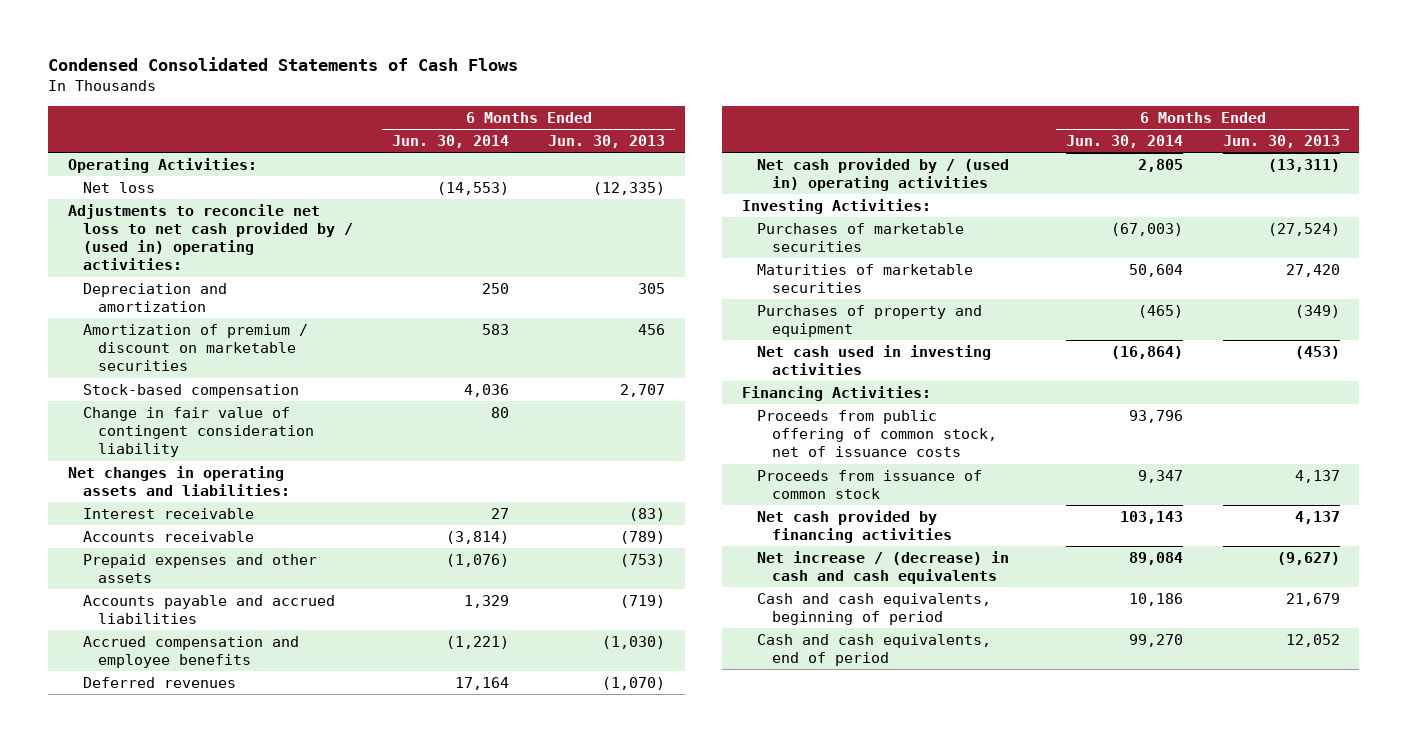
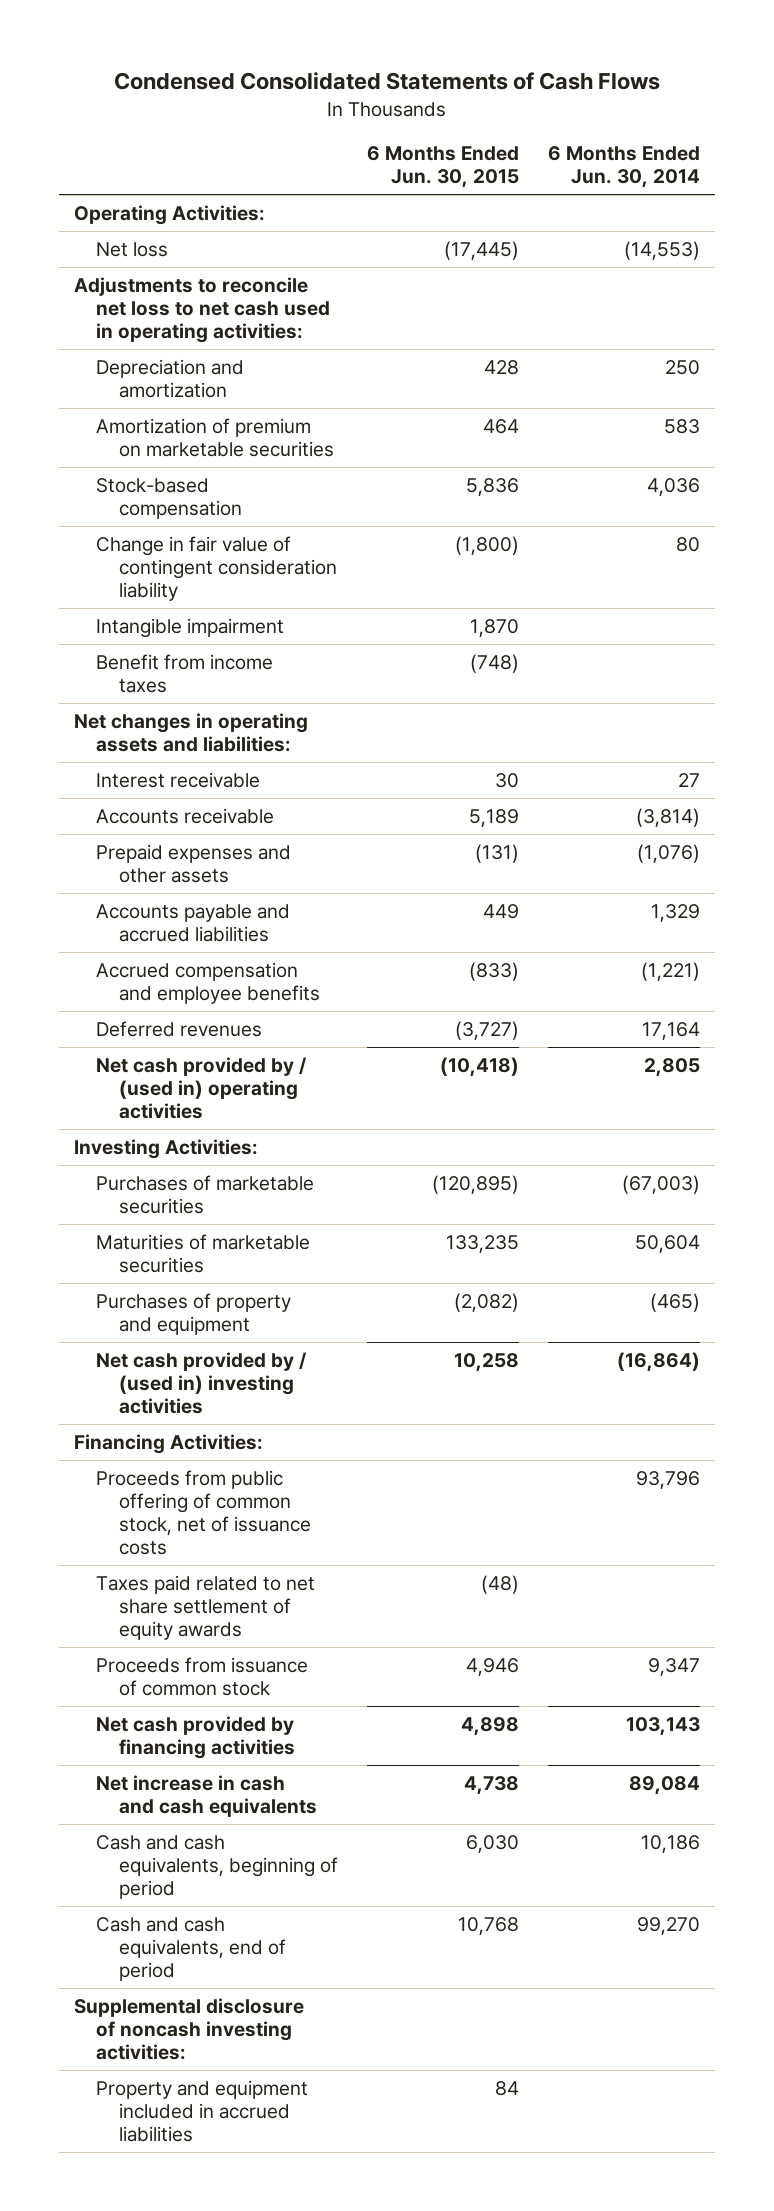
- | 6 Months Ended Jun. 30, 2014 | 6 Months Ended Jun. 30, 2013
+ | 6 Months Ended Jun. 30, 2015 | 6 Months Ended Jun. 30, 2014
- Adjustments to reconcile net loss to net cash provided by / (used in) operating activities:
+ Adjustments to reconcile net loss to net cash used in operating activities:
- Amortization of premium / discount on marketable securities | 583 | 456
+ Amortization of premium on marketable securities | 464 | 583
+ Intangible impairment | 1,870 |
+ Benefit from income taxes | (748) |
- Net cash used in investing activities | (16,864) | (453)
+ Net cash provided by / (used in) investing activities | 10,258 | (16,864)
+ Taxes paid related to net share settlement of equity awards | (48) |
- Net increase / (decrease) in cash and cash equivalents | 89,084 | (9,627)
+ Net increase in cash and cash equivalents | 4,738 | 89,084
+ Supplemental disclosure of noncash investing activities:
+ Property and equipment included in accrued liabilities | 84 |

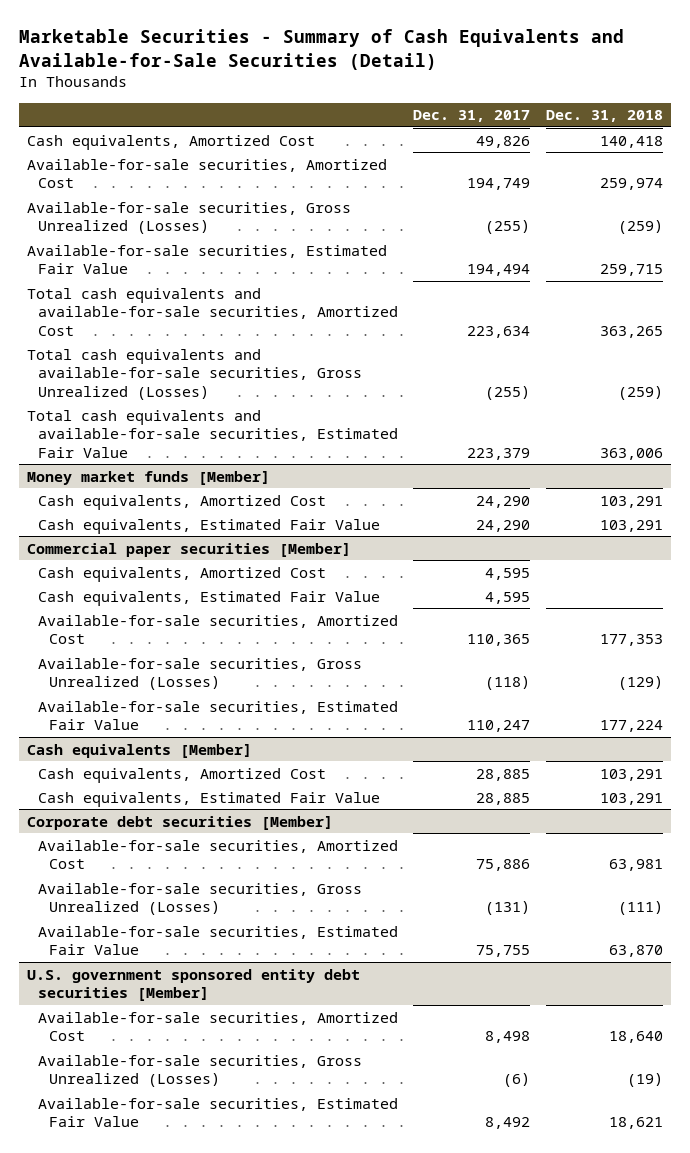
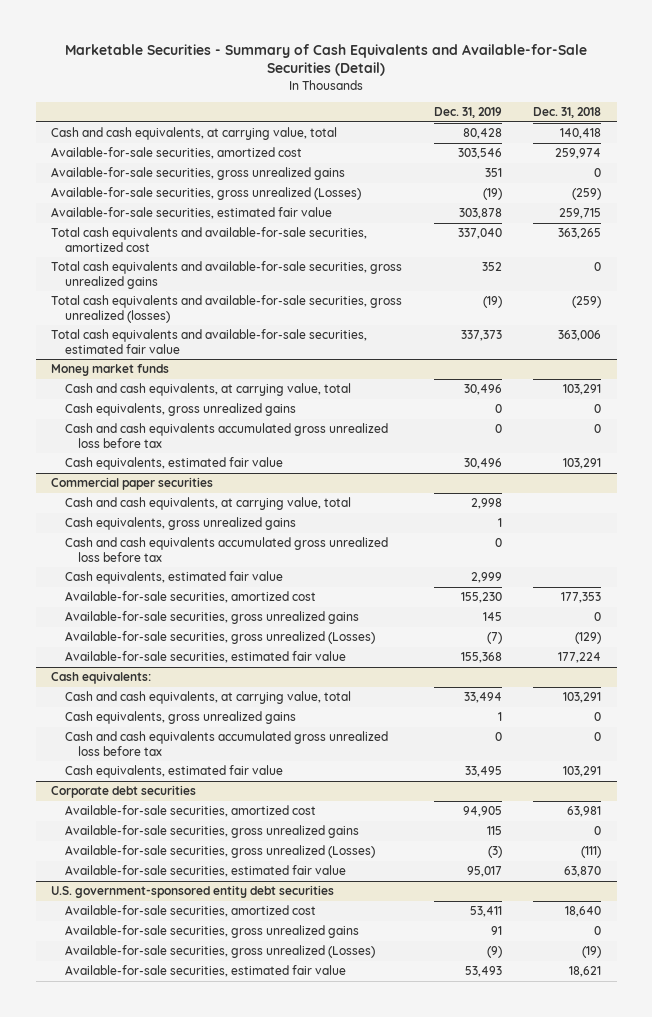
- | Dec. 31, 2017 | Dec. 31, 2018
+ | Dec. 31, 2019 | Dec. 31, 2018
- Cash equivalents, Amortized Cost | 49,826 | 140,418
- Available-for-sale securities, Amortized Cost | 194,749 | 259,974
- Available-for-sale securities, Gross Unrealized (Losses) | (255) | (259)
- Available-for-sale securities, Estimated Fair Value | 194,494 | 259,715
- Total cash equivalents and available-for-sale securities, Amortized Cost | 223,634 | 363,265
- Total cash equivalents and available-for-sale securities, Gross Unrealized (Losses) | (255) | (259)
- Total cash equivalents and available-for-sale securities, Estimated Fair Value | 223,379 | 363,006
- Money market funds [Member]
- Cash equivalents, Amortized Cost | 24,290 | 103,291
- Cash equivalents, Estimated Fair Value | 24,290 | 103,291
- Commercial paper securities [Member]
- Cash equivalents, Amortized Cost | 4,595 |
- Cash equivalents, Estimated Fair Value | 4,595 |
- Available-for-sale securities, Amortized Cost | 110,365 | 177,353
- Available-for-sale securities, Gross Unrealized (Losses) | (118) | (129)
- Available-for-sale securities, Estimated Fair Value | 110,247 | 177,224
- Cash equivalents [Member]
- Cash equivalents, Amortized Cost | 28,885 | 103,291
- Cash equivalents, Estimated Fair Value | 28,885 | 103,291
- Corporate debt securities [Member]
- Available-for-sale securities, Amortized Cost | 75,886 | 63,981
- Available-for-sale securities, Gross Unrealized (Losses) | (131) | (111)
- Available-for-sale securities, Estimated Fair Value | 75,755 | 63,870
- U.S. government sponsored entity debt securities [Member]
- Available-for-sale securities, Amortized Cost | 8,498 | 18,640
- Available-for-sale securities, Gross Unrealized (Losses) | (6) | (19)
- Available-for-sale securities, Estimated Fair Value | 8,492 | 18,621
+ Cash and cash equivalents, at carrying value, total | 80,428 | 140,418
+ Available-for-sale securities, amortized cost | 303,546 | 259,974
+ Available-for-sale securities, gross unrealized gains | 351 | 0
+ Available-for-sale securities, gross unrealized (Losses) | (19) | (259)
+ Available-for-sale securities, estimated fair value | 303,878 | 259,715
+ Total cash equivalents and available-for-sale securities, amortized cost | 337,040 | 363,265
+ Total cash equivalents and available-for-sale securities, gross unrealized gains | 352 | 0
+ Total cash equivalents and available-for-sale securities, gross unrealized (losses) | (19) | (259)
+ Total cash equivalents and available-for-sale securities, estimated fair value | 337,373 | 363,006
+ Money market funds
+ Cash and cash equivalents, at carrying value, total | 30,496 | 103,291
+ Cash equivalents, gross unrealized gains | 0 | 0
+ Cash and cash equivalents accumulated gross unrealized loss before tax | 0 | 0
+ Cash equivalents, estimated fair value | 30,496 | 103,291
+ Commercial paper securities
+ Cash and cash equivalents, at carrying value, total | 2,998 |
+ Cash equivalents, gross unrealized gains | 1 |
+ Cash and cash equivalents accumulated gross unrealized loss before tax | 0 |
+ Cash equivalents, estimated fair value | 2,999 |
+ Available-for-sale securities, amortized cost | 155,230 | 177,353
+ Available-for-sale securities, gross unrealized gains | 145 | 0
+ Available-for-sale securities, gross unrealized (Losses) | (7) | (129)
+ Available-for-sale securities, estimated fair value | 155,368 | 177,224
+ Cash equivalents:
+ Cash and cash equivalents, at carrying value, total | 33,494 | 103,291
+ Cash equivalents, gross unrealized gains | 1 | 0
+ Cash and cash equivalents accumulated gross unrealized loss before tax | 0 | 0
+ Cash equivalents, estimated fair value | 33,495 | 103,291
+ Corporate debt securities
+ Available-for-sale securities, amortized cost | 94,905 | 63,981
+ Available-for-sale securities, gross unrealized gains | 115 | 0
+ Available-for-sale securities, gross unrealized (Losses) | (3) | (111)
+ Available-for-sale securities, estimated fair value | 95,017 | 63,870
+ U.S. government-sponsored entity debt securities
+ Available-for-sale securities, amortized cost | 53,411 | 18,640
+ Available-for-sale securities, gross unrealized gains | 91 | 0
+ Available-for-sale securities, gross unrealized (Losses) | (9) | (19)
+ Available-for-sale securities, estimated fair value | 53,493 | 18,621

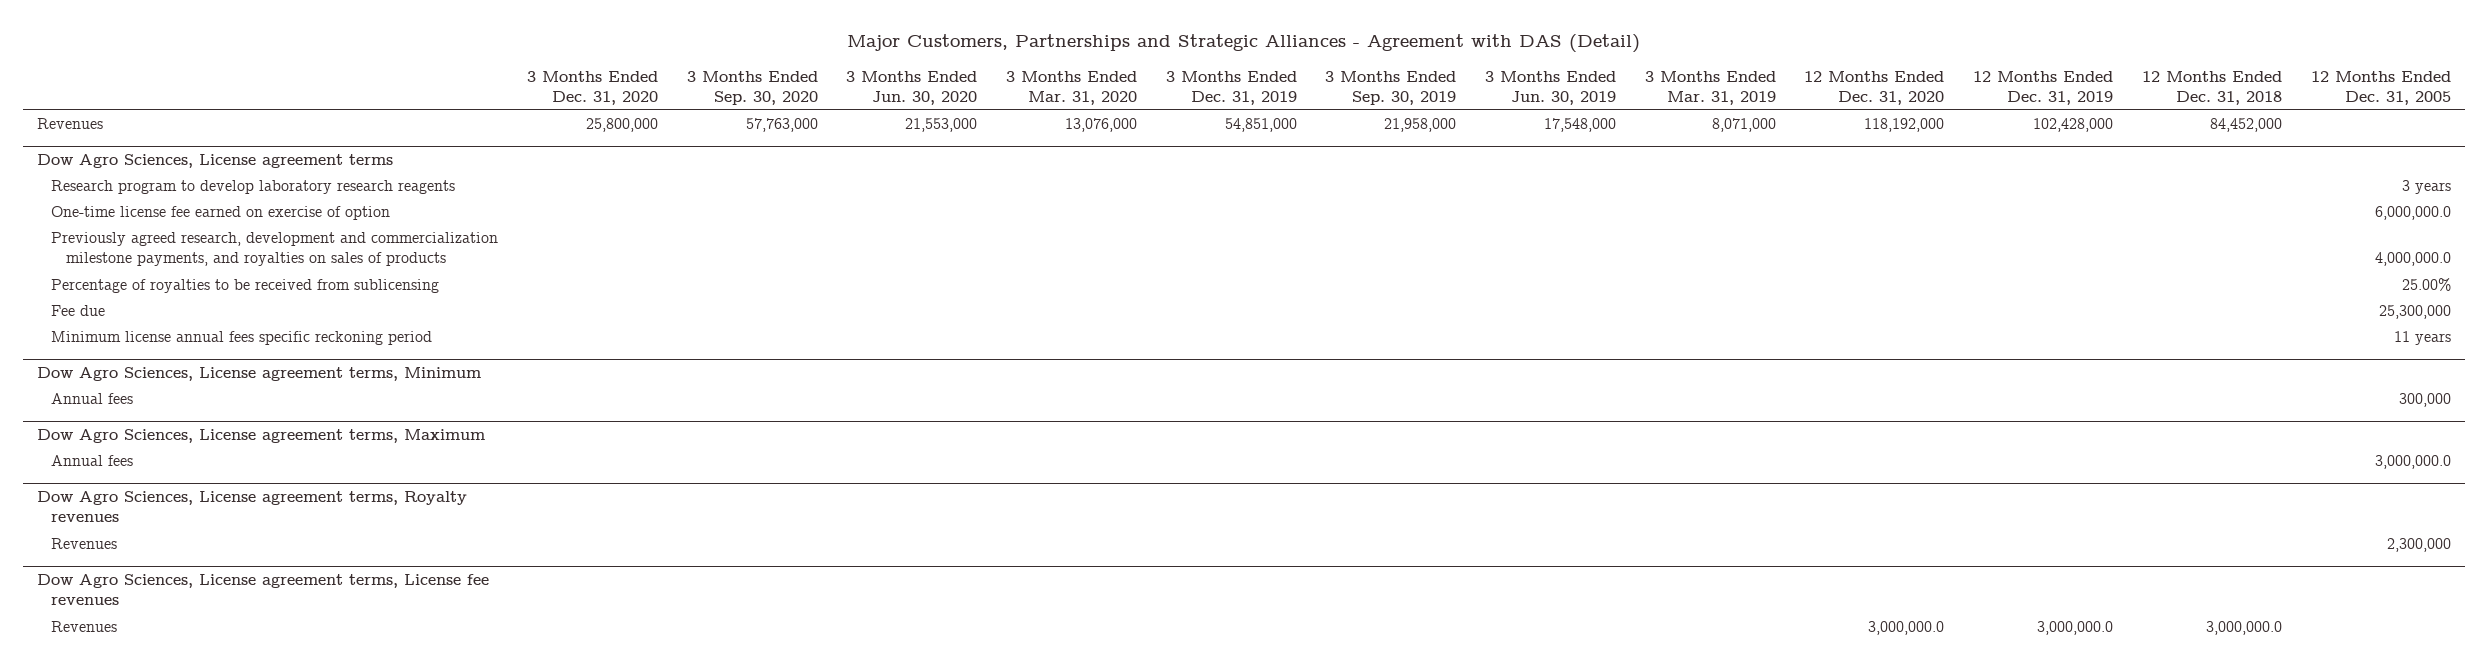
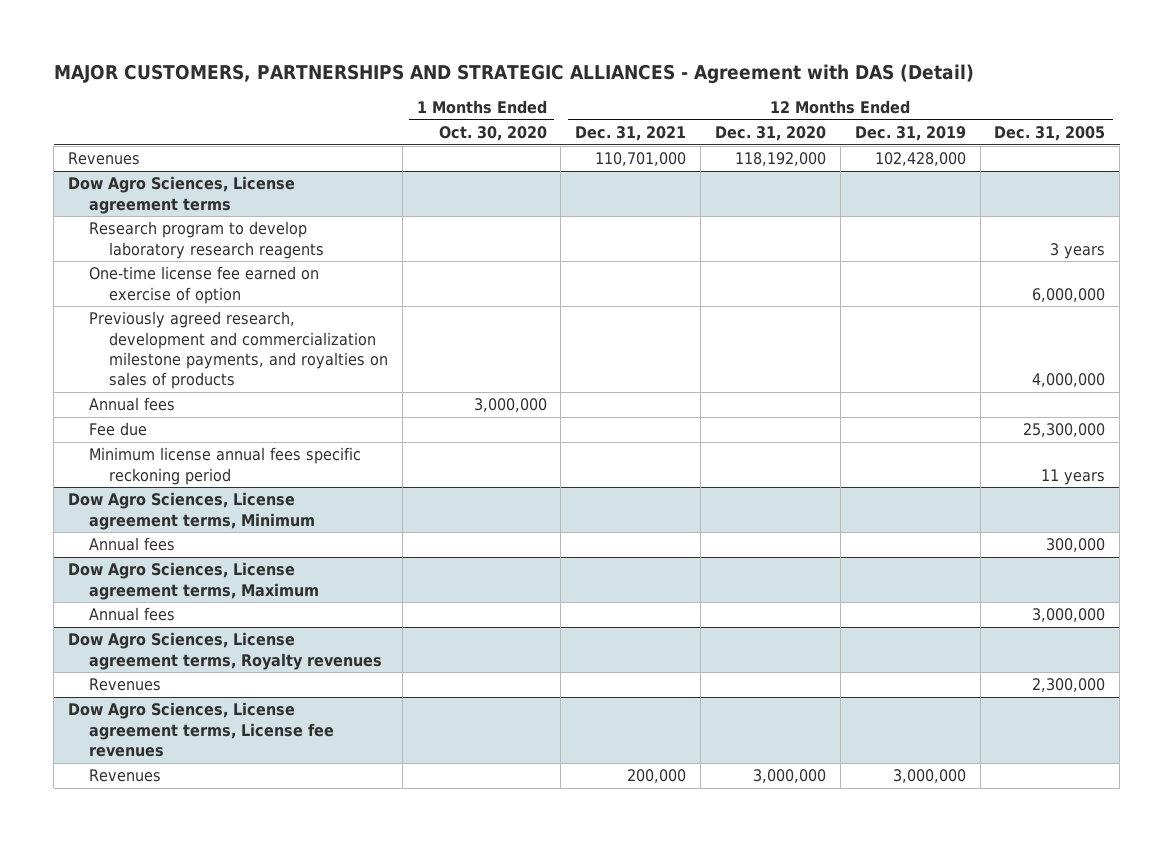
- Major Customers, Partnerships and Strategic Alliances - Agreement with DAS (Detail)
+ MAJOR CUSTOMERS, PARTNERSHIPS AND STRATEGIC ALLIANCES - Agreement with DAS (Detail)
- | 3 Months Ended Dec. 31, 2020 | 3 Months Ended Sep. 30, 2020 | 3 Months Ended Jun. 30, 2020 | 3 Months Ended Mar. 31, 2020 | 3 Months Ended Dec. 31, 2019 | 3 Months Ended Sep. 30, 2019 | 3 Months Ended Jun. 30, 2019 | 3 Months Ended Mar. 31, 2019 | 12 Months Ended Dec. 31, 2020 | 12 Months Ended Dec. 31, 2019 | 12 Months Ended Dec. 31, 2018 | 12 Months Ended Dec. 31, 2005
+ | 1 Months Ended Oct. 30, 2020 | 12 Months Ended Dec. 31, 2021 | 12 Months Ended Dec. 31, 2020 | 12 Months Ended Dec. 31, 2019 | 12 Months Ended Dec. 31, 2005
@ Dow Agro Sciences, License agreement terms
- One-time license fee earned on exercise of option | | | | | | | | | | | | 6,000,000.0
- Previously agreed research, development and commercialization milestone payments, and royalties on sales of products | | | | | | | | | | | | 4,000,000.0
- Percentage of royalties to be received from sublicensing | | | | | | | | | | | | 25.00%
+ One-time license fee earned on exercise of option | | | | | 6,000,000
+ Previously agreed research, development and commercialization milestone payments, and royalties on sales of products | | | | | 4,000,000
+ Annual fees | 3,000,000 | | | |
@ Dow Agro Sciences, License agreement terms, Maximum
- Annual fees | | | | | | | | | | | | 3,000,000.0
+ Annual fees | | | | | 3,000,000
@ Dow Agro Sciences, License agreement terms, License fee revenues
- Revenues | | | | | | | | | 3,000,000.0 | 3,000,000.0 | 3,000,000.0 |
+ Revenues | | 200,000 | 3,000,000 | 3,000,000 |

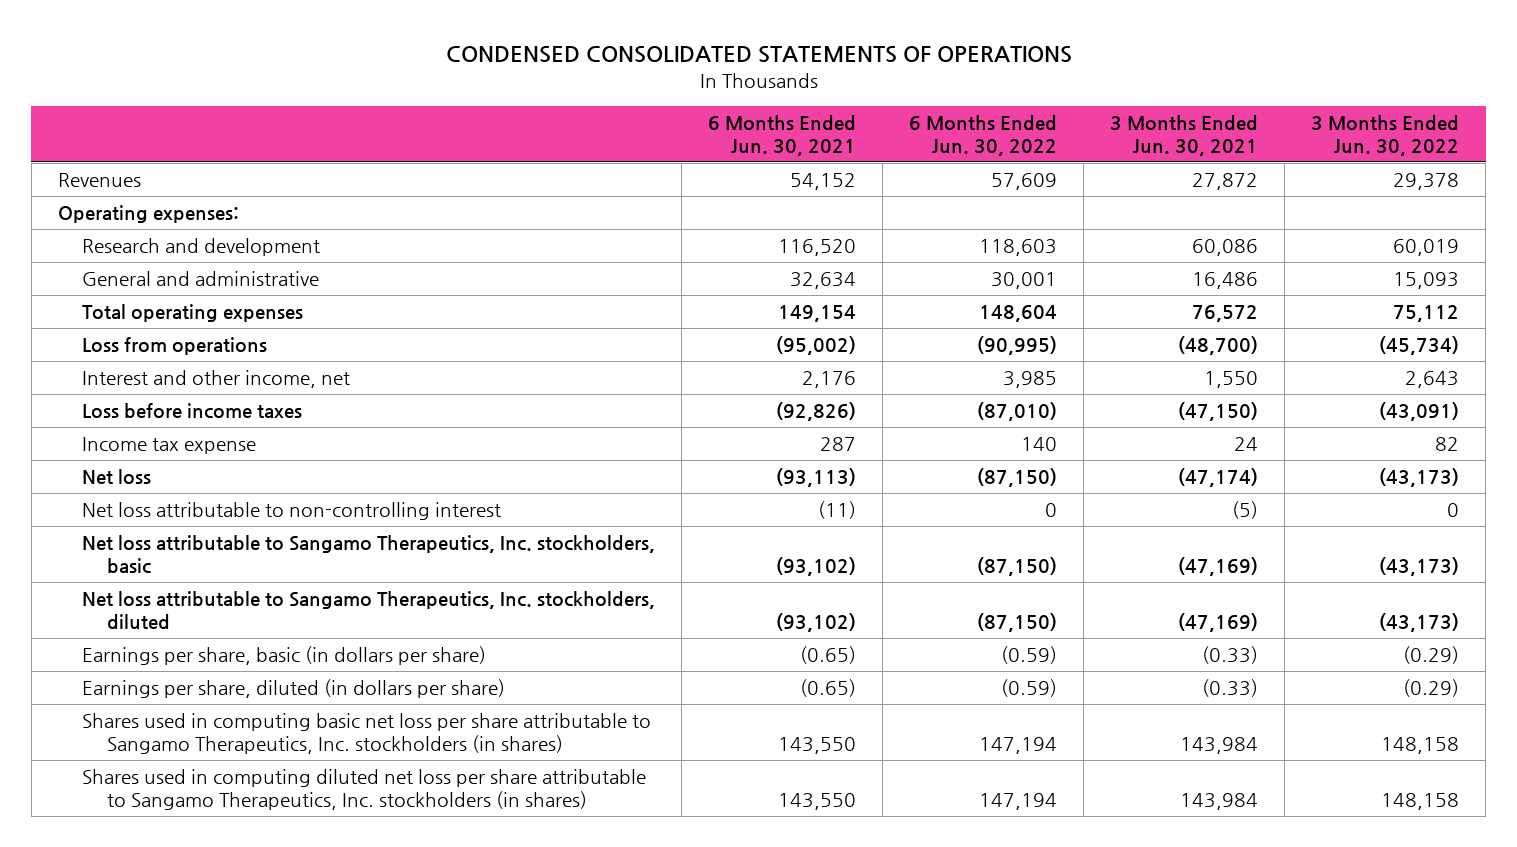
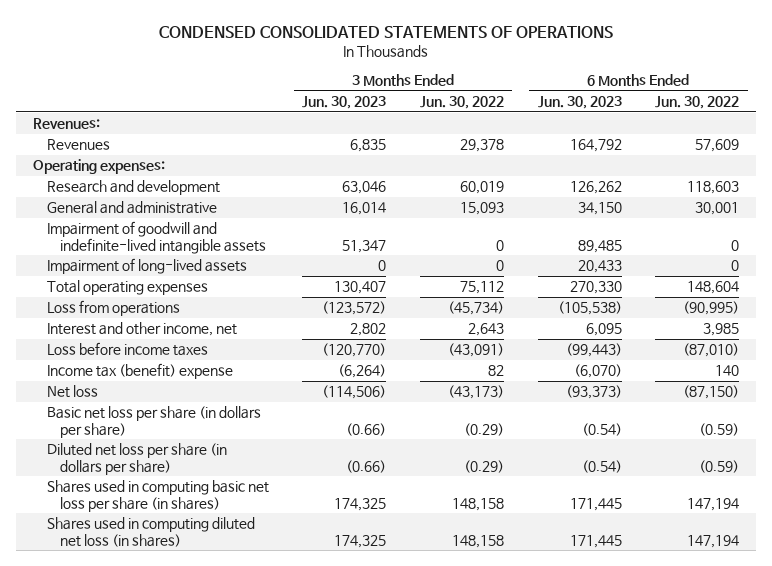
- | 6 Months Ended Jun. 30, 2021 | 6 Months Ended Jun. 30, 2022 | 3 Months Ended Jun. 30, 2021 | 3 Months Ended Jun. 30, 2022
+ | 3 Months Ended Jun. 30, 2023 | 3 Months Ended Jun. 30, 2022 | 6 Months Ended Jun. 30, 2023 | 6 Months Ended Jun. 30, 2022
+ Revenues:
+ Impairment of goodwill and indefinite-lived intangible assets | 51,347 | 0 | 89,485 | 0
+ Impairment of long-lived assets | 0 | 0 | 20,433 | 0
- Income tax expense | 287 | 140 | 24 | 82
+ Income tax (benefit) expense | (6,264) | 82 | (6,070) | 140
- Net loss attributable to non-controlling interest | (11) | 0 | (5) | 0
- Net loss attributable to Sangamo Therapeutics, Inc. stockholders, basic | (93,102) | (87,150) | (47,169) | (43,173)
- Net loss attributable to Sangamo Therapeutics, Inc. stockholders, diluted | (93,102) | (87,150) | (47,169) | (43,173)
- Earnings per share, basic (in dollars per share) | (0.65) | (0.59) | (0.33) | (0.29)
- Earnings per share, diluted (in dollars per share) | (0.65) | (0.59) | (0.33) | (0.29)
- Shares used in computing basic net loss per share attributable to Sangamo Therapeutics, Inc. stockholders (in shares) | 143,550 | 147,194 | 143,984 | 148,158
- Shares used in computing diluted net loss per share attributable to Sangamo Therapeutics, Inc. stockholders (in shares) | 143,550 | 147,194 | 143,984 | 148,158
+ Basic net loss per share (in dollars per share) | (0.66) | (0.29) | (0.54) | (0.59)
+ Diluted net loss per share (in dollars per share) | (0.66) | (0.29) | (0.54) | (0.59)
+ Shares used in computing basic net loss per share (in shares) | 174,325 | 148,158 | 171,445 | 147,194
+ Shares used in computing diluted net loss (in shares) | 174,325 | 148,158 | 171,445 | 147,194

